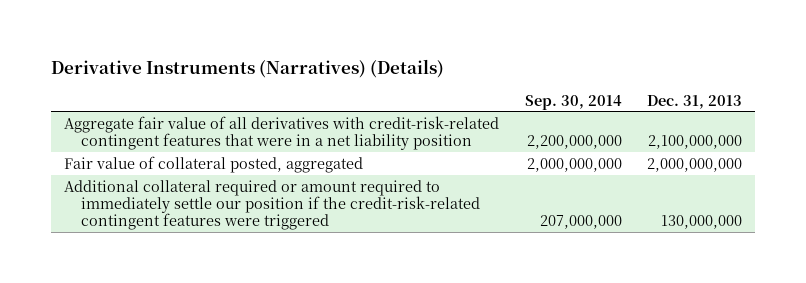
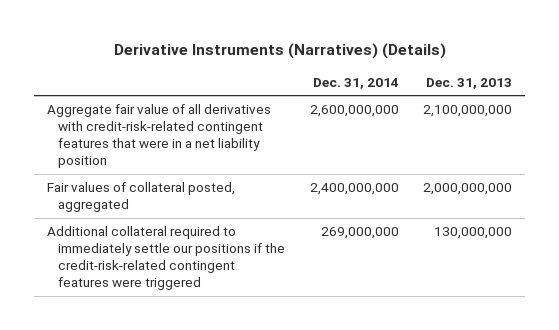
- | Sep. 30, 2014 | Dec. 31, 2013
+ | Dec. 31, 2014 | Dec. 31, 2013
- Fair value of collateral posted, aggregated | 2,000,000,000 | 2,000,000,000
- Additional collateral required or amount required to immediately settle our position if the credit-risk-related contingent features were triggered | 207,000,000 | 130,000,000
+ Fair values of collateral posted, aggregated | 2,400,000,000 | 2,000,000,000
+ Additional collateral required to immediately settle our positions if the credit-risk-related contingent features were triggered | 269,000,000 | 130,000,000

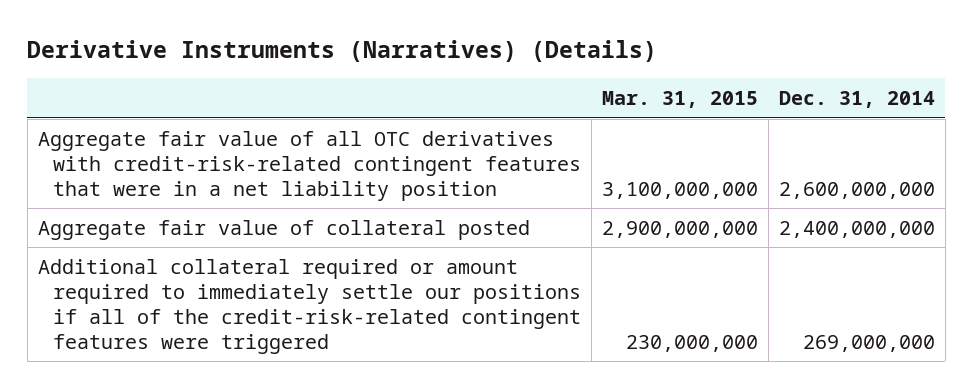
- | Dec. 31, 2014 | Dec. 31, 2013
+ | Mar. 31, 2015 | Dec. 31, 2014
- Aggregate fair value of all derivatives with credit-risk-related contingent features that were in a net liability position | 2,600,000,000 | 2,100,000,000
- Fair values of collateral posted, aggregated | 2,400,000,000 | 2,000,000,000
- Additional collateral required to immediately settle our positions if the credit-risk-related contingent features were triggered | 269,000,000 | 130,000,000
+ Aggregate fair value of all OTC derivatives with credit-risk-related contingent features that were in a net liability position | 3,100,000,000 | 2,600,000,000
+ Aggregate fair value of collateral posted | 2,900,000,000 | 2,400,000,000
+ Additional collateral required or amount required to immediately settle our positions if all of the credit-risk-related contingent features were triggered | 230,000,000 | 269,000,000

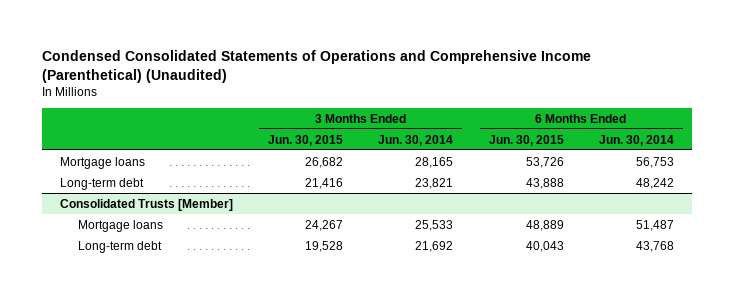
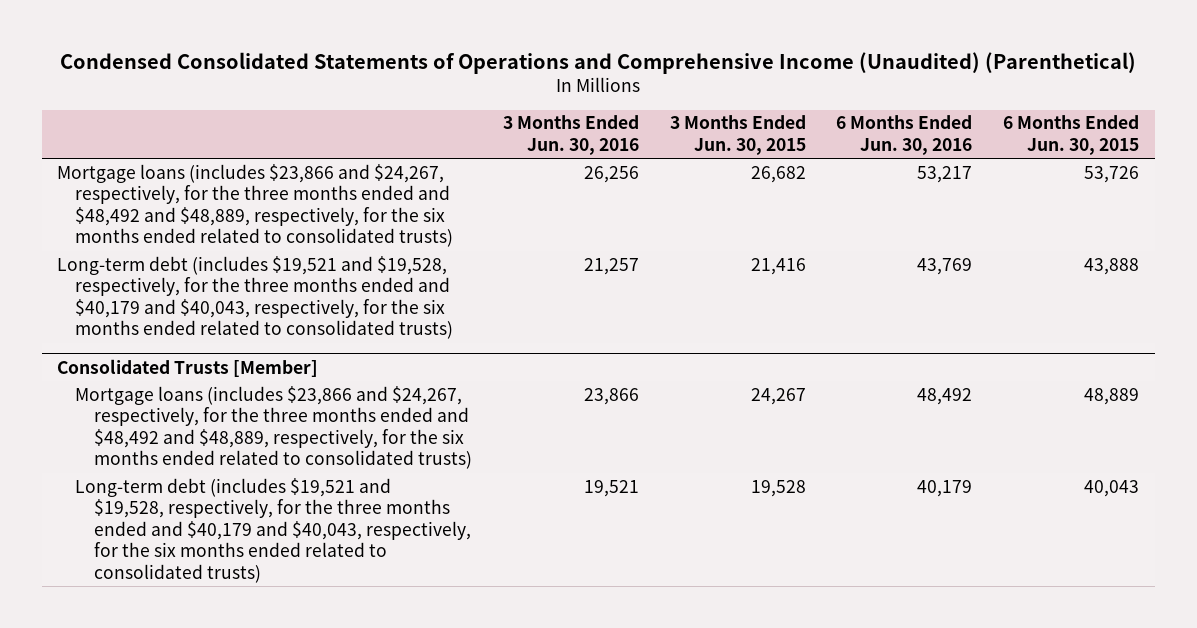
- Condensed Consolidated Statements of Operations and Comprehensive Income (Parenthetical) (Unaudited)
+ Condensed Consolidated Statements of Operations and Comprehensive Income (Unaudited) (Parenthetical)
- | 3 Months Ended Jun. 30, 2015 | 3 Months Ended Jun. 30, 2014 | 6 Months Ended Jun. 30, 2015 | 6 Months Ended Jun. 30, 2014
+ | 3 Months Ended Jun. 30, 2016 | 3 Months Ended Jun. 30, 2015 | 6 Months Ended Jun. 30, 2016 | 6 Months Ended Jun. 30, 2015
- Mortgage loans | 26,682 | 28,165 | 53,726 | 56,753
- Long-term debt | 21,416 | 23,821 | 43,888 | 48,242
+ Mortgage loans (includes $23,866 and $24,267, respectively, for the three months ended and $48,492 and $48,889, respectively, for the six months ended related to consolidated trusts) | 26,256 | 26,682 | 53,217 | 53,726
+ Long-term debt (includes $19,521 and $19,528, respectively, for the three months ended and $40,179 and $40,043, respectively, for the six months ended related to consolidated trusts) | 21,257 | 21,416 | 43,769 | 43,888
@ Consolidated Trusts [Member]
- Mortgage loans | 24,267 | 25,533 | 48,889 | 51,487
- Long-term debt | 19,528 | 21,692 | 40,043 | 43,768
+ Mortgage loans (includes $23,866 and $24,267, respectively, for the three months ended and $48,492 and $48,889, respectively, for the six months ended related to consolidated trusts) | 23,866 | 24,267 | 48,492 | 48,889
+ Long-term debt (includes $19,521 and $19,528, respectively, for the three months ended and $40,179 and $40,043, respectively, for the six months ended related to consolidated trusts) | 19,521 | 19,528 | 40,179 | 40,043

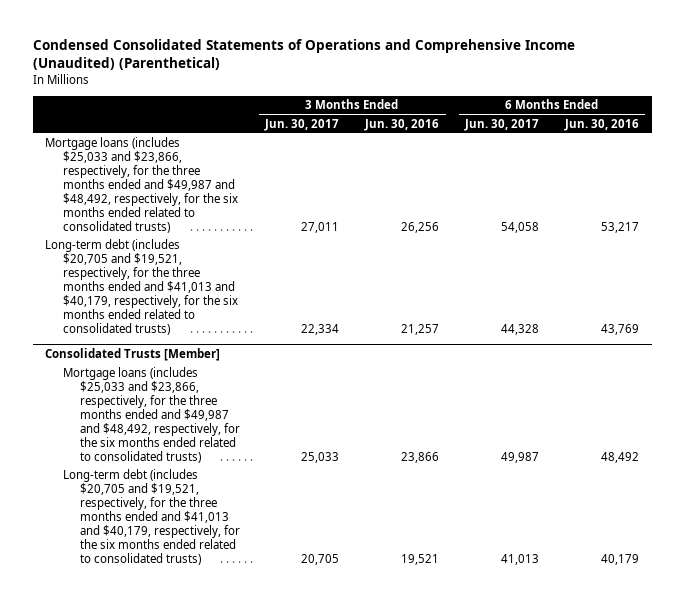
- | 3 Months Ended Jun. 30, 2016 | 3 Months Ended Jun. 30, 2015 | 6 Months Ended Jun. 30, 2016 | 6 Months Ended Jun. 30, 2015
+ | 3 Months Ended Jun. 30, 2017 | 3 Months Ended Jun. 30, 2016 | 6 Months Ended Jun. 30, 2017 | 6 Months Ended Jun. 30, 2016
- Mortgage loans (includes $23,866 and $24,267, respectively, for the three months ended and $48,492 and $48,889, respectively, for the six months ended related to consolidated trusts) | 26,256 | 26,682 | 53,217 | 53,726
- Long-term debt (includes $19,521 and $19,528, respectively, for the three months ended and $40,179 and $40,043, respectively, for the six months ended related to consolidated trusts) | 21,257 | 21,416 | 43,769 | 43,888
+ Mortgage loans (includes $25,033 and $23,866, respectively, for the three months ended and $49,987 and $48,492, respectively, for the six months ended related to consolidated trusts) | 27,011 | 26,256 | 54,058 | 53,217
+ Long-term debt (includes $20,705 and $19,521, respectively, for the three months ended and $41,013 and $40,179, respectively, for the six months ended related to consolidated trusts) | 22,334 | 21,257 | 44,328 | 43,769
@ Consolidated Trusts [Member]
- Mortgage loans (includes $23,866 and $24,267, respectively, for the three months ended and $48,492 and $48,889, respectively, for the six months ended related to consolidated trusts) | 23,866 | 24,267 | 48,492 | 48,889
- Long-term debt (includes $19,521 and $19,528, respectively, for the three months ended and $40,179 and $40,043, respectively, for the six months ended related to consolidated trusts) | 19,521 | 19,528 | 40,179 | 40,043
+ Mortgage loans (includes $25,033 and $23,866, respectively, for the three months ended and $49,987 and $48,492, respectively, for the six months ended related to consolidated trusts) | 25,033 | 23,866 | 49,987 | 48,492
+ Long-term debt (includes $20,705 and $19,521, respectively, for the three months ended and $41,013 and $40,179, respectively, for the six months ended related to consolidated trusts) | 20,705 | 19,521 | 41,013 | 40,179

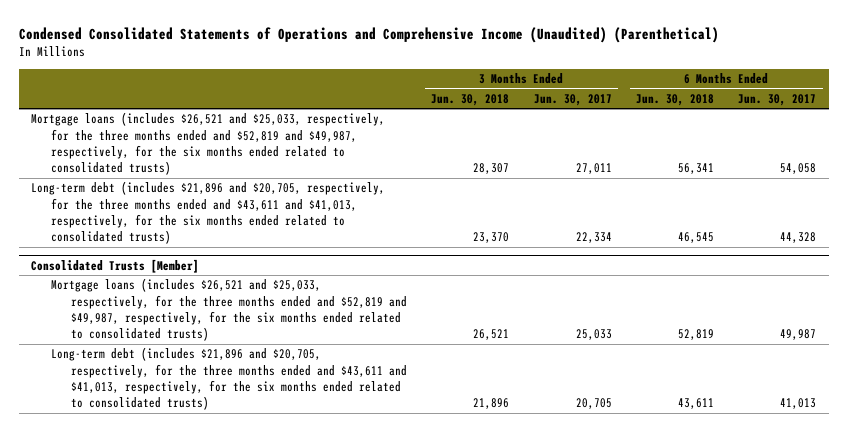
- | 3 Months Ended Jun. 30, 2017 | 3 Months Ended Jun. 30, 2016 | 6 Months Ended Jun. 30, 2017 | 6 Months Ended Jun. 30, 2016
+ | 3 Months Ended Jun. 30, 2018 | 3 Months Ended Jun. 30, 2017 | 6 Months Ended Jun. 30, 2018 | 6 Months Ended Jun. 30, 2017
- Mortgage loans (includes $25,033 and $23,866, respectively, for the three months ended and $49,987 and $48,492, respectively, for the six months ended related to consolidated trusts) | 27,011 | 26,256 | 54,058 | 53,217
- Long-term debt (includes $20,705 and $19,521, respectively, for the three months ended and $41,013 and $40,179, respectively, for the six months ended related to consolidated trusts) | 22,334 | 21,257 | 44,328 | 43,769
+ Mortgage loans (includes $26,521 and $25,033, respectively, for the three months ended and $52,819 and $49,987, respectively, for the six months ended related to consolidated trusts) | 28,307 | 27,011 | 56,341 | 54,058
+ Long-term debt (includes $21,896 and $20,705, respectively, for the three months ended and $43,611 and $41,013, respectively, for the six months ended related to consolidated trusts) | 23,370 | 22,334 | 46,545 | 44,328
@ Consolidated Trusts [Member]
- Mortgage loans (includes $25,033 and $23,866, respectively, for the three months ended and $49,987 and $48,492, respectively, for the six months ended related to consolidated trusts) | 25,033 | 23,866 | 49,987 | 48,492
- Long-term debt (includes $20,705 and $19,521, respectively, for the three months ended and $41,013 and $40,179, respectively, for the six months ended related to consolidated trusts) | 20,705 | 19,521 | 41,013 | 40,179
+ Mortgage loans (includes $26,521 and $25,033, respectively, for the three months ended and $52,819 and $49,987, respectively, for the six months ended related to consolidated trusts) | 26,521 | 25,033 | 52,819 | 49,987
+ Long-term debt (includes $21,896 and $20,705, respectively, for the three months ended and $43,611 and $41,013, respectively, for the six months ended related to consolidated trusts) | 21,896 | 20,705 | 43,611 | 41,013

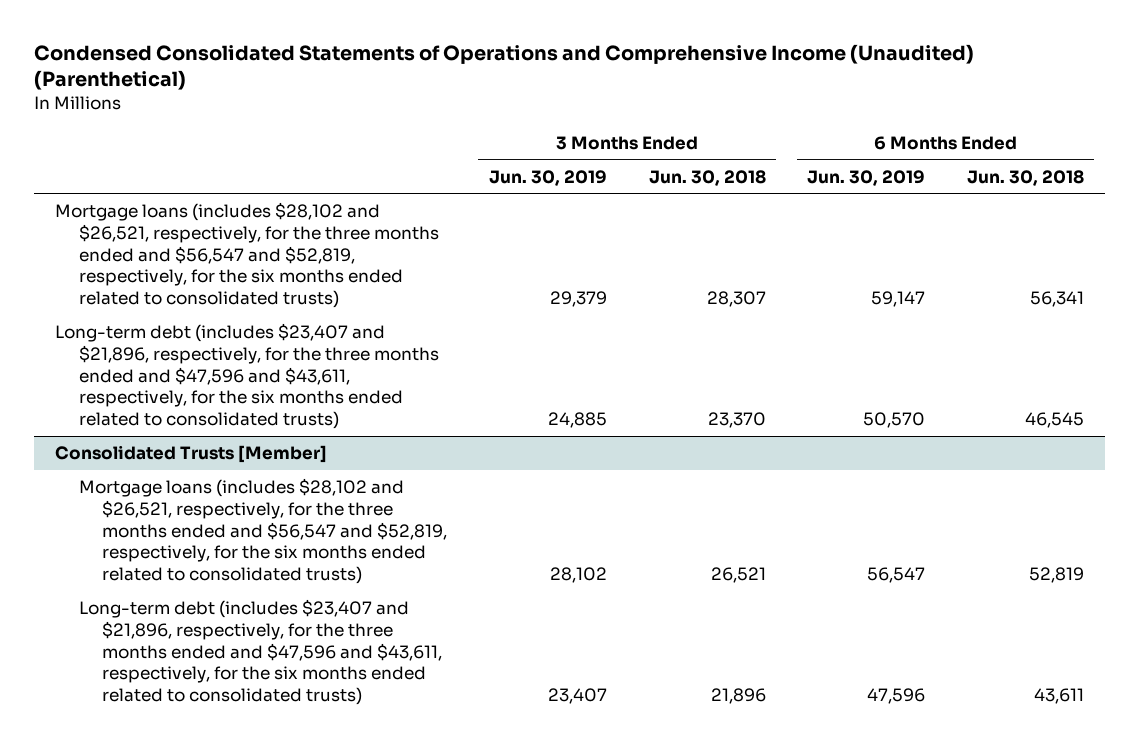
- | 3 Months Ended Jun. 30, 2018 | 3 Months Ended Jun. 30, 2017 | 6 Months Ended Jun. 30, 2018 | 6 Months Ended Jun. 30, 2017
+ | 3 Months Ended Jun. 30, 2019 | 3 Months Ended Jun. 30, 2018 | 6 Months Ended Jun. 30, 2019 | 6 Months Ended Jun. 30, 2018
- Mortgage loans (includes $26,521 and $25,033, respectively, for the three months ended and $52,819 and $49,987, respectively, for the six months ended related to consolidated trusts) | 28,307 | 27,011 | 56,341 | 54,058
- Long-term debt (includes $21,896 and $20,705, respectively, for the three months ended and $43,611 and $41,013, respectively, for the six months ended related to consolidated trusts) | 23,370 | 22,334 | 46,545 | 44,328
+ Mortgage loans (includes $28,102 and $26,521, respectively, for the three months ended and $56,547 and $52,819, respectively, for the six months ended related to consolidated trusts) | 29,379 | 28,307 | 59,147 | 56,341
+ Long-term debt (includes $23,407 and $21,896, respectively, for the three months ended and $47,596 and $43,611, respectively, for the six months ended related to consolidated trusts) | 24,885 | 23,370 | 50,570 | 46,545
@ Consolidated Trusts [Member]
- Mortgage loans (includes $26,521 and $25,033, respectively, for the three months ended and $52,819 and $49,987, respectively, for the six months ended related to consolidated trusts) | 26,521 | 25,033 | 52,819 | 49,987
- Long-term debt (includes $21,896 and $20,705, respectively, for the three months ended and $43,611 and $41,013, respectively, for the six months ended related to consolidated trusts) | 21,896 | 20,705 | 43,611 | 41,013
+ Mortgage loans (includes $28,102 and $26,521, respectively, for the three months ended and $56,547 and $52,819, respectively, for the six months ended related to consolidated trusts) | 28,102 | 26,521 | 56,547 | 52,819
+ Long-term debt (includes $23,407 and $21,896, respectively, for the three months ended and $47,596 and $43,611, respectively, for the six months ended related to consolidated trusts) | 23,407 | 21,896 | 47,596 | 43,611

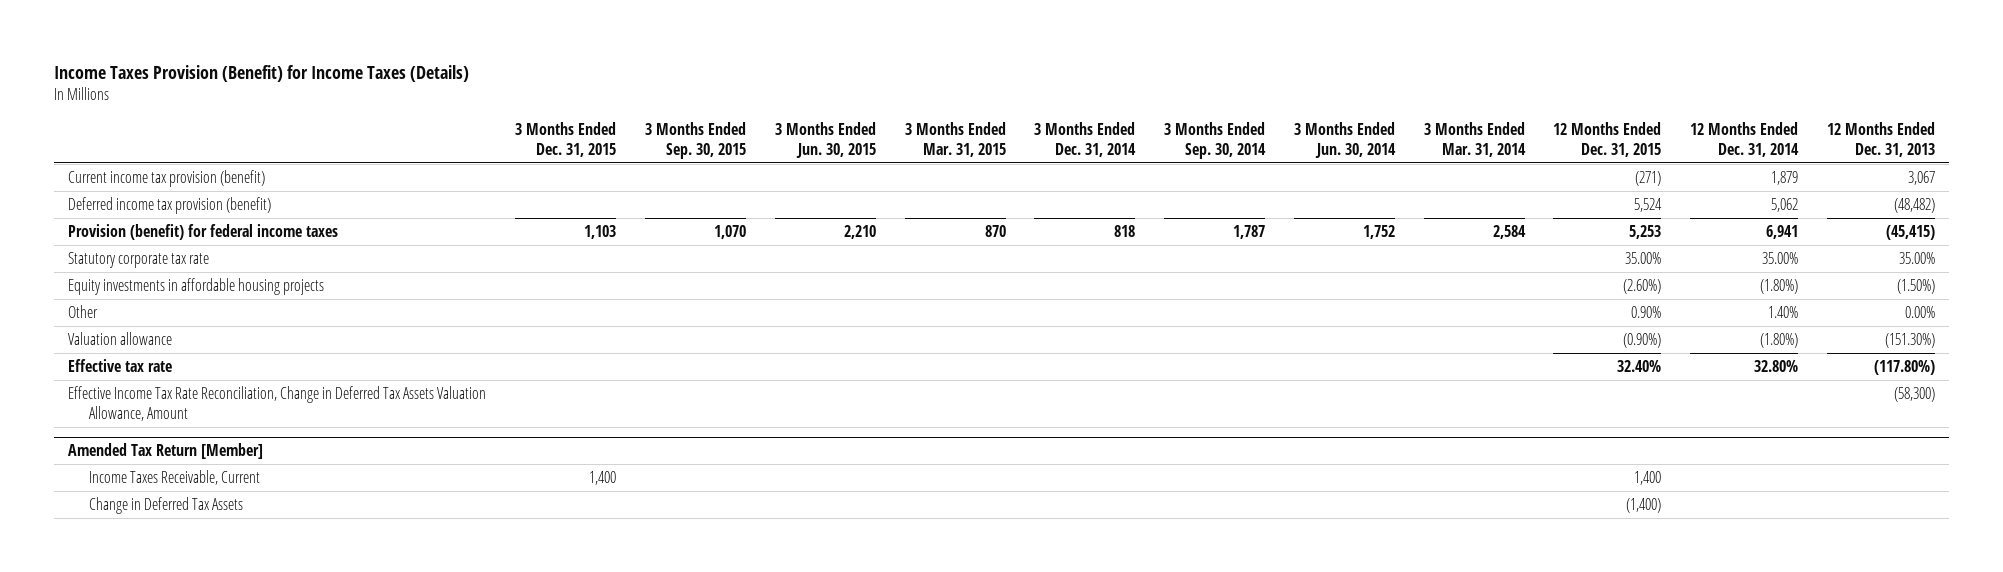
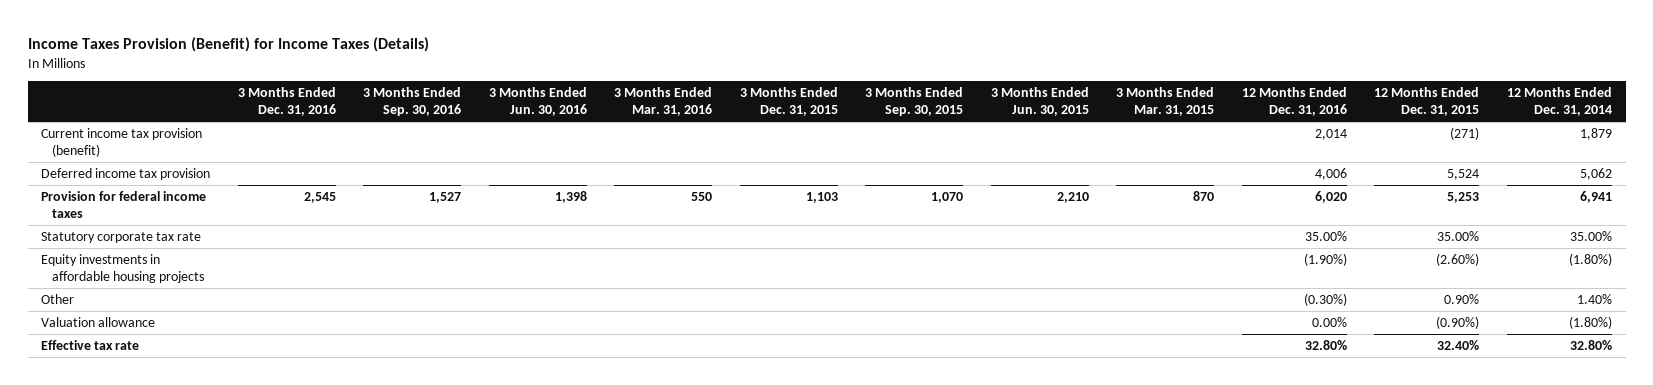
- | 3 Months Ended Dec. 31, 2015 | 3 Months Ended Sep. 30, 2015 | 3 Months Ended Jun. 30, 2015 | 3 Months Ended Mar. 31, 2015 | 3 Months Ended Dec. 31, 2014 | 3 Months Ended Sep. 30, 2014 | 3 Months Ended Jun. 30, 2014 | 3 Months Ended Mar. 31, 2014 | 12 Months Ended Dec. 31, 2015 | 12 Months Ended Dec. 31, 2014 | 12 Months Ended Dec. 31, 2013
+ | 3 Months Ended Dec. 31, 2016 | 3 Months Ended Sep. 30, 2016 | 3 Months Ended Jun. 30, 2016 | 3 Months Ended Mar. 31, 2016 | 3 Months Ended Dec. 31, 2015 | 3 Months Ended Sep. 30, 2015 | 3 Months Ended Jun. 30, 2015 | 3 Months Ended Mar. 31, 2015 | 12 Months Ended Dec. 31, 2016 | 12 Months Ended Dec. 31, 2015 | 12 Months Ended Dec. 31, 2014
- Deferred income tax provision (benefit) | | | | | | | | | 5,524 | 5,062 | (48,482)
- Provision (benefit) for federal income taxes | 1,103 | 1,070 | 2,210 | 870 | 818 | 1,787 | 1,752 | 2,584 | 5,253 | 6,941 | (45,415)
+ Deferred income tax provision | | | | | | | | | 4,006 | 5,524 | 5,062
+ Provision for federal income taxes | 2,545 | 1,527 | 1,398 | 550 | 1,103 | 1,070 | 2,210 | 870 | 6,020 | 5,253 | 6,941
- Effective Income Tax Rate Reconciliation, Change in Deferred Tax Assets Valuation Allowance, Amount | | | | | | | | | | | (58,300)
- Amended Tax Return [Member]
- Income Taxes Receivable, Current | 1,400 | | | | | | | | 1,400 | |
- Change in Deferred Tax Assets | | | | | | | | | (1,400) | |

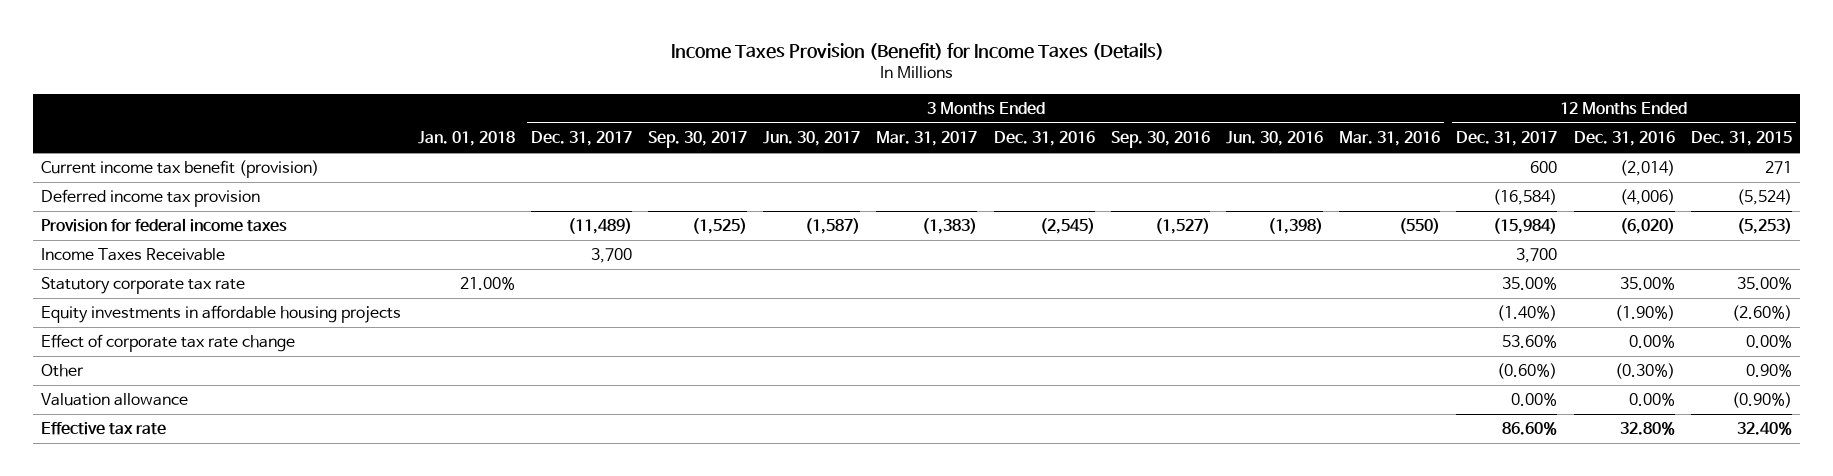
- | 3 Months Ended Dec. 31, 2016 | 3 Months Ended Sep. 30, 2016 | 3 Months Ended Jun. 30, 2016 | 3 Months Ended Mar. 31, 2016 | 3 Months Ended Dec. 31, 2015 | 3 Months Ended Sep. 30, 2015 | 3 Months Ended Jun. 30, 2015 | 3 Months Ended Mar. 31, 2015 | 12 Months Ended Dec. 31, 2016 | 12 Months Ended Dec. 31, 2015 | 12 Months Ended Dec. 31, 2014
+ | Jan. 01, 2018 | 3 Months Ended Dec. 31, 2017 | 3 Months Ended Sep. 30, 2017 | 3 Months Ended Jun. 30, 2017 | 3 Months Ended Mar. 31, 2017 | 3 Months Ended Dec. 31, 2016 | 3 Months Ended Sep. 30, 2016 | 3 Months Ended Jun. 30, 2016 | 3 Months Ended Mar. 31, 2016 | 12 Months Ended Dec. 31, 2017 | 12 Months Ended Dec. 31, 2016 | 12 Months Ended Dec. 31, 2015
- Current income tax provision (benefit) | | | | | | | | | 2,014 | (271) | 1,879
- Deferred income tax provision | | | | | | | | | 4,006 | 5,524 | 5,062
- Provision for federal income taxes | 2,545 | 1,527 | 1,398 | 550 | 1,103 | 1,070 | 2,210 | 870 | 6,020 | 5,253 | 6,941
+ Current income tax benefit (provision) | | | | | | | | | | 600 | (2,014) | 271
+ Deferred income tax provision | | | | | | | | | | (16,584) | (4,006) | (5,524)
+ Provision for federal income taxes | | (11,489) | (1,525) | (1,587) | (1,383) | (2,545) | (1,527) | (1,398) | (550) | (15,984) | (6,020) | (5,253)
+ Income Taxes Receivable | | 3,700 | | | | | | | | 3,700 | |
+ Effect of corporate tax rate change | | | | | | | | | | 53.60% | 0.00% | 0.00%

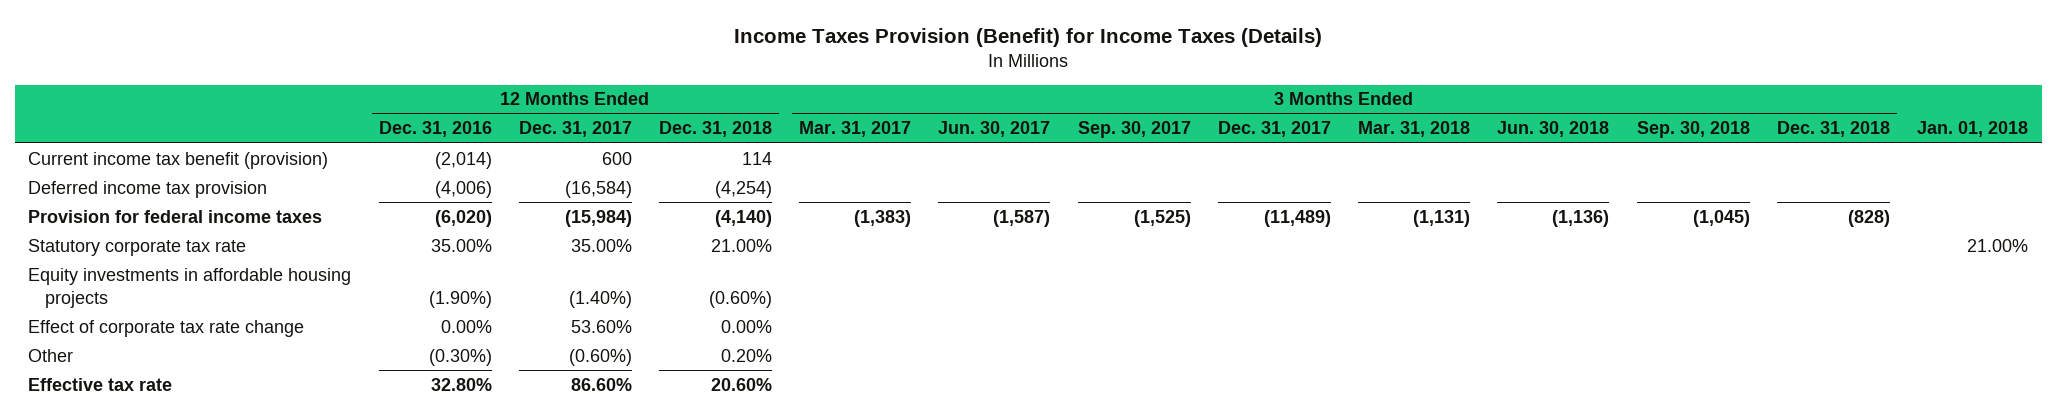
- | Jan. 01, 2018 | 3 Months Ended Dec. 31, 2017 | 3 Months Ended Sep. 30, 2017 | 3 Months Ended Jun. 30, 2017 | 3 Months Ended Mar. 31, 2017 | 3 Months Ended Dec. 31, 2016 | 3 Months Ended Sep. 30, 2016 | 3 Months Ended Jun. 30, 2016 | 3 Months Ended Mar. 31, 2016 | 12 Months Ended Dec. 31, 2017 | 12 Months Ended Dec. 31, 2016 | 12 Months Ended Dec. 31, 2015
+ | 12 Months Ended Dec. 31, 2016 | 12 Months Ended Dec. 31, 2017 | 12 Months Ended Dec. 31, 2018 | 3 Months Ended Mar. 31, 2017 | 3 Months Ended Jun. 30, 2017 | 3 Months Ended Sep. 30, 2017 | 3 Months Ended Dec. 31, 2017 | 3 Months Ended Mar. 31, 2018 | 3 Months Ended Jun. 30, 2018 | 3 Months Ended Sep. 30, 2018 | 3 Months Ended Dec. 31, 2018 | Jan. 01, 2018
- Income Taxes Receivable | | 3,700 | | | | | | | | 3,700 | |
- Valuation allowance | | | | | | | | | | 0.00% | 0.00% | (0.90%)

